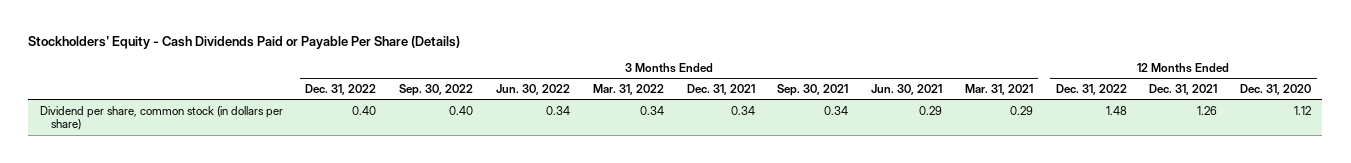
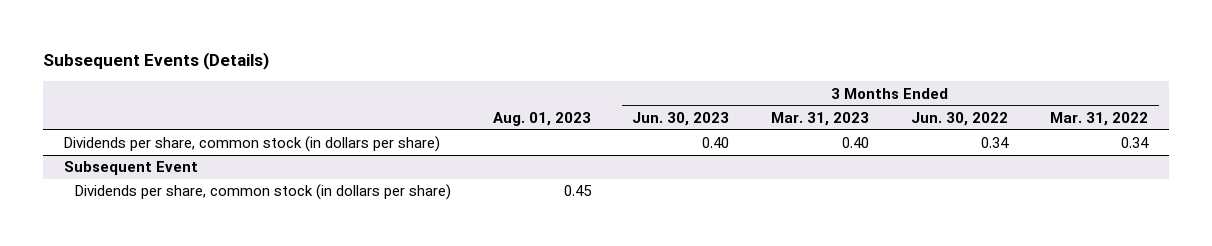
- Stockholders' Equity - Cash Dividends Paid or Payable Per Share (Details)
+ Subsequent Events (Details)
- | 3 Months Ended Dec. 31, 2022 | 3 Months Ended Sep. 30, 2022 | 3 Months Ended Jun. 30, 2022 | 3 Months Ended Mar. 31, 2022 | 3 Months Ended Dec. 31, 2021 | 3 Months Ended Sep. 30, 2021 | 3 Months Ended Jun. 30, 2021 | 3 Months Ended Mar. 31, 2021 | 12 Months Ended Dec. 31, 2022 | 12 Months Ended Dec. 31, 2021 | 12 Months Ended Dec. 31, 2020
+ | Aug. 01, 2023 | 3 Months Ended Jun. 30, 2023 | 3 Months Ended Mar. 31, 2023 | 3 Months Ended Jun. 30, 2022 | 3 Months Ended Mar. 31, 2022
- Dividend per share, common stock (in dollars per share) | 0.40 | 0.40 | 0.34 | 0.34 | 0.34 | 0.34 | 0.29 | 0.29 | 1.48 | 1.26 | 1.12
+ Dividends per share, common stock (in dollars per share) | | 0.40 | 0.40 | 0.34 | 0.34
+ Subsequent Event
+ Dividends per share, common stock (in dollars per share) | 0.45 | | | |

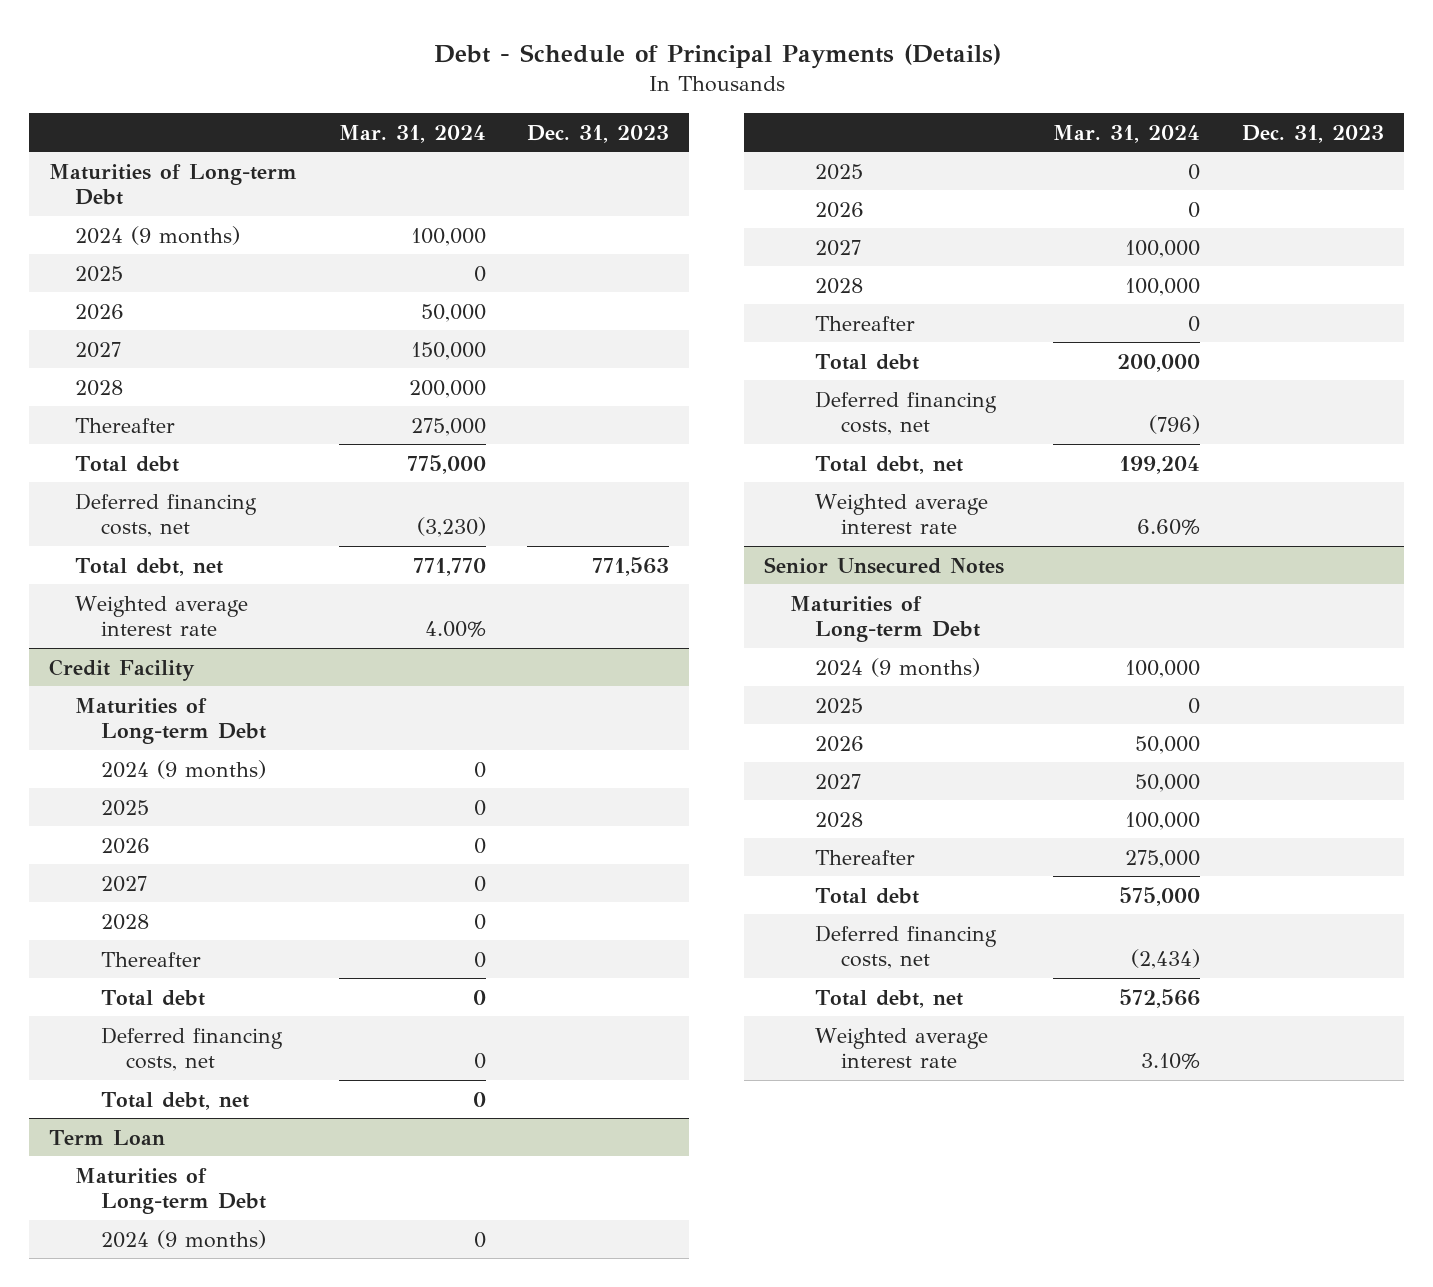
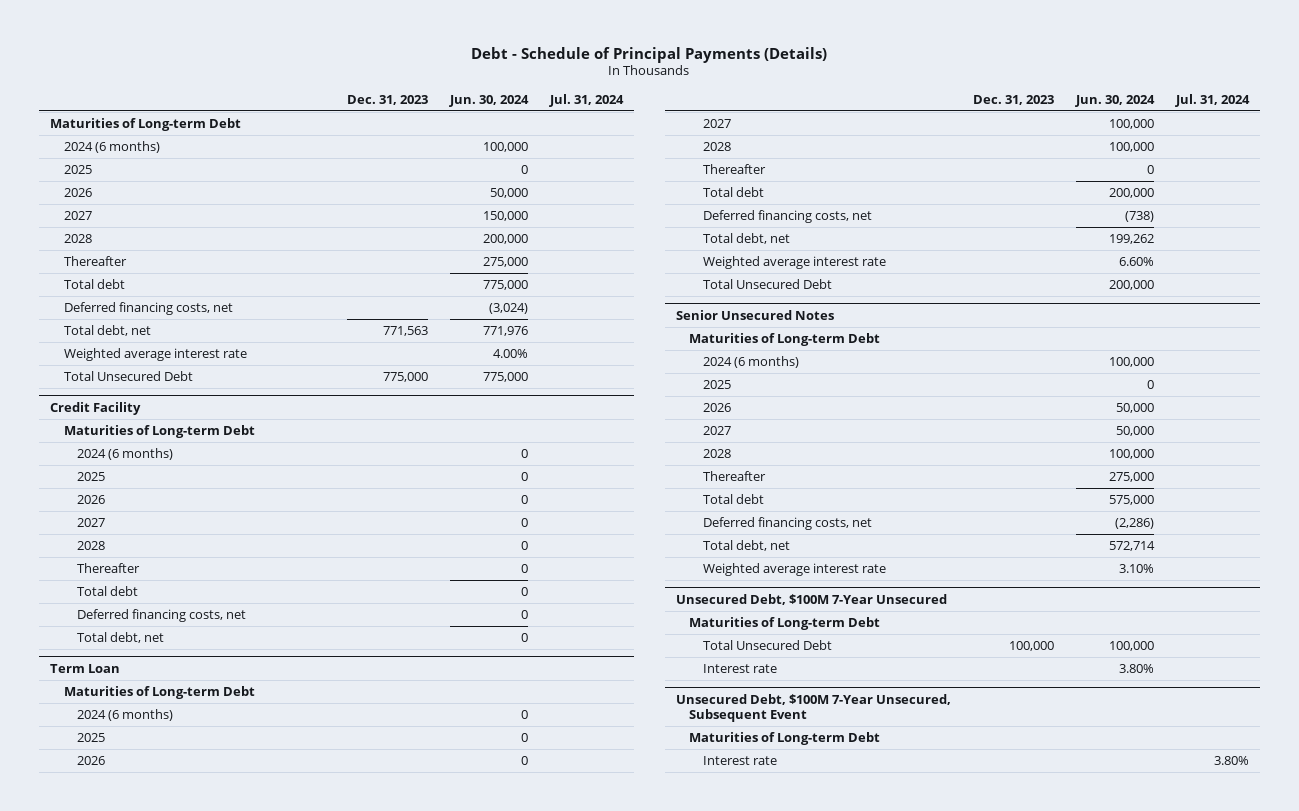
- | Mar. 31, 2024 | Dec. 31, 2023
+ | Dec. 31, 2023 | Jun. 30, 2024 | Jul. 31, 2024
- 2024 (9 months) | 100,000 |
+ 2024 (6 months) | | 100,000 |
+ Total Unsecured Debt | 775,000 | 775,000 |
@ Credit Facility
- 2024 (9 months) | 0 |
+ 2024 (6 months) | | 0 |
@ Term Loan
- 2024 (9 months) | 0 |
+ 2024 (6 months) | | 0 |
+ Total Unsecured Debt | | 200,000 |
@ Senior Unsecured Notes
- 2024 (9 months) | 100,000 |
+ 2024 (6 months) | | 100,000 |
+ Unsecured Debt, $100M 7-Year Unsecured
+ Maturities of Long-term Debt
+ Total Unsecured Debt | 100,000 | 100,000 |
+ Interest rate | | 3.80% |
+ Unsecured Debt, $100M 7-Year Unsecured, Subsequent Event
+ Maturities of Long-term Debt
+ Interest rate | | | 3.80%

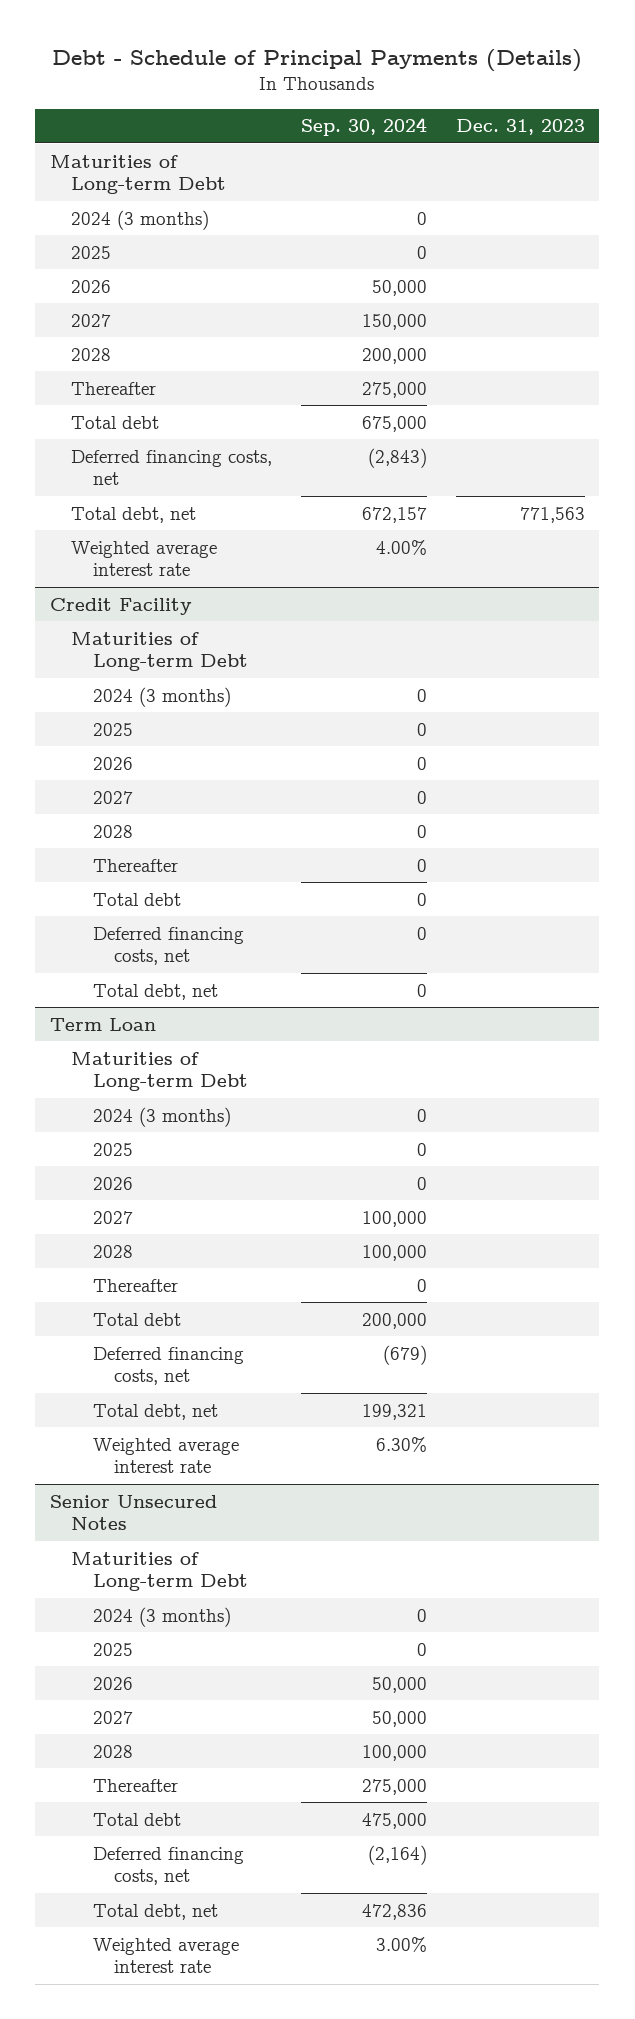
- | Dec. 31, 2023 | Jun. 30, 2024 | Jul. 31, 2024
+ | Sep. 30, 2024 | Dec. 31, 2023
- 2024 (6 months) | | 100,000 |
+ 2024 (3 months) | 0 |
- Total Unsecured Debt | 775,000 | 775,000 |
@ Credit Facility
- 2024 (6 months) | | 0 |
+ 2024 (3 months) | 0 |
@ Term Loan
- 2024 (6 months) | | 0 |
+ 2024 (3 months) | 0 |
- Total Unsecured Debt | | 200,000 |
@ Senior Unsecured Notes
- 2024 (6 months) | | 100,000 |
+ 2024 (3 months) | 0 |
- Unsecured Debt, $100M 7-Year Unsecured
- Maturities of Long-term Debt
- Total Unsecured Debt | 100,000 | 100,000 |
- Interest rate | | 3.80% |
- Unsecured Debt, $100M 7-Year Unsecured, Subsequent Event
- Maturities of Long-term Debt
- Interest rate | | | 3.80%

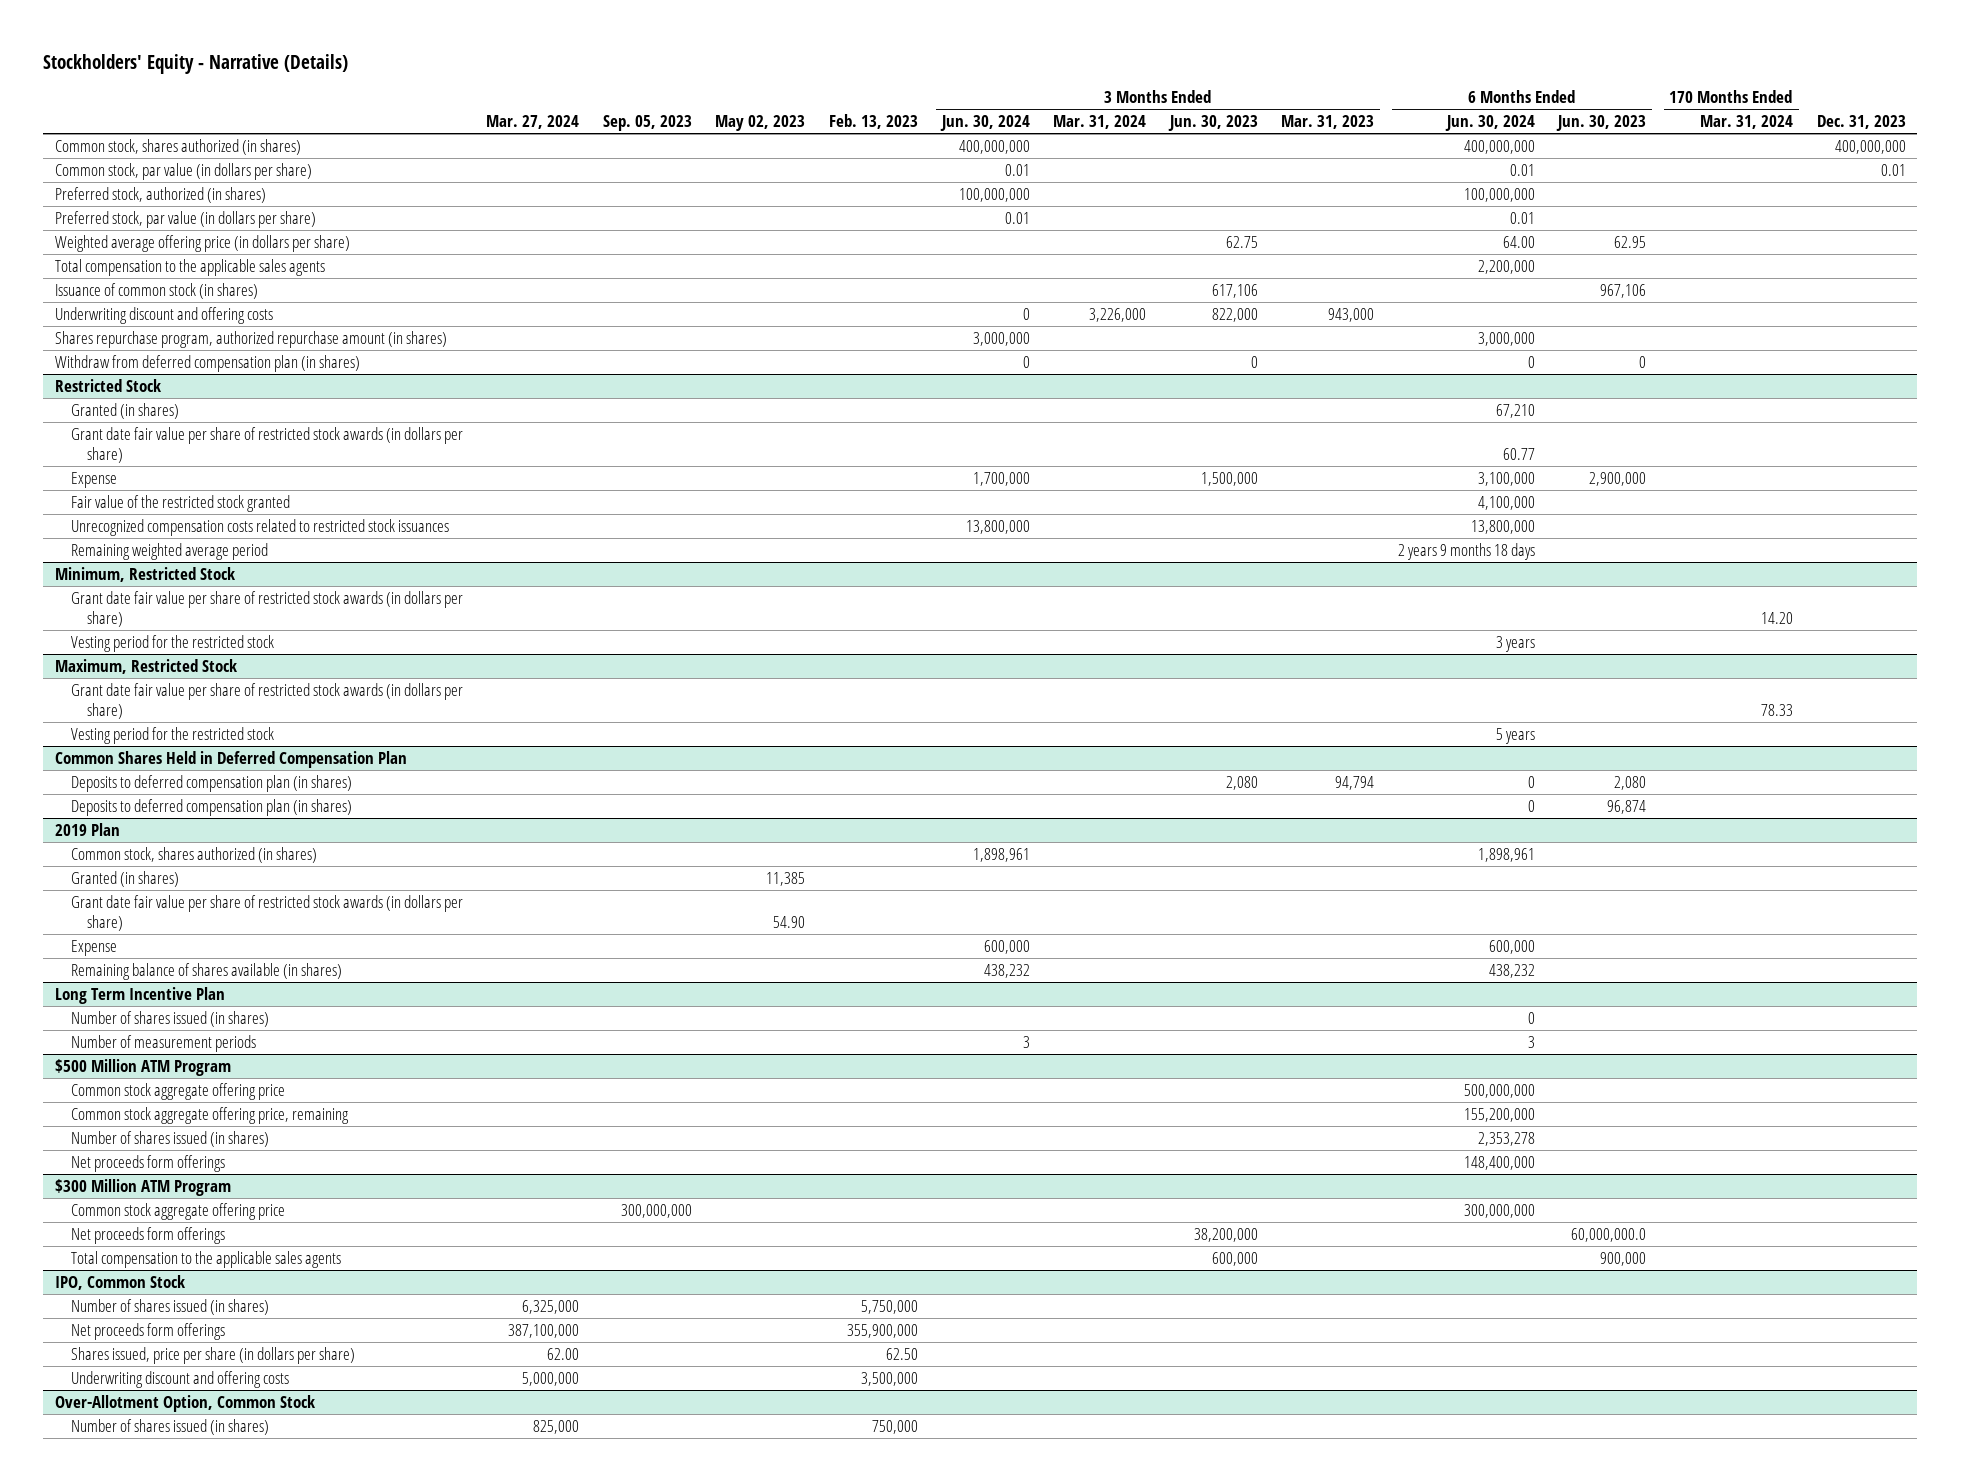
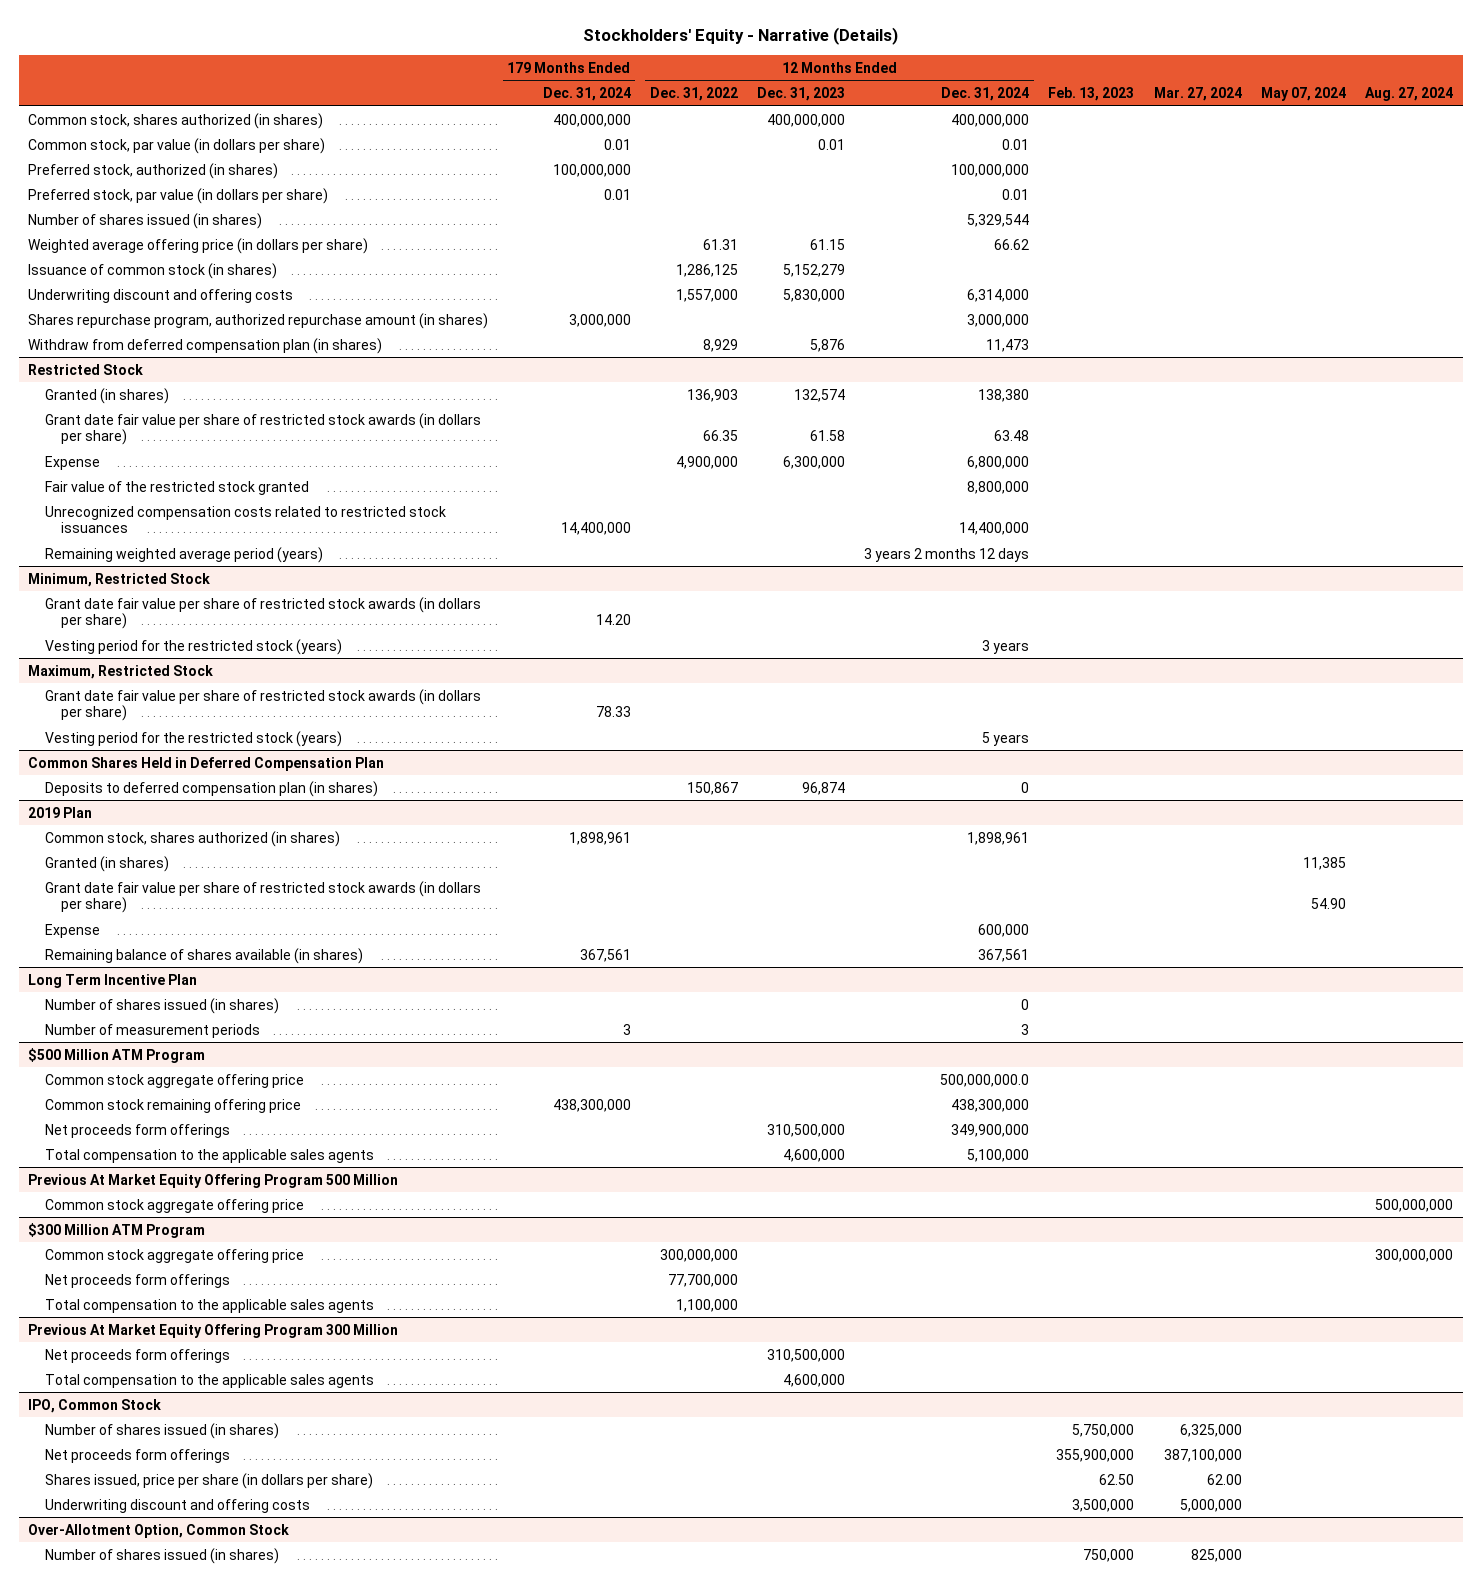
- | Mar. 27, 2024 | Sep. 05, 2023 | May 02, 2023 | Feb. 13, 2023 | 3 Months Ended Jun. 30, 2024 | 3 Months Ended Mar. 31, 2024 | 3 Months Ended Jun. 30, 2023 | 3 Months Ended Mar. 31, 2023 | 6 Months Ended Jun. 30, 2024 | 6 Months Ended Jun. 30, 2023 | 170 Months Ended Mar. 31, 2024 | Dec. 31, 2023
+ | 179 Months Ended Dec. 31, 2024 | 12 Months Ended Dec. 31, 2022 | 12 Months Ended Dec. 31, 2023 | 12 Months Ended Dec. 31, 2024 | Feb. 13, 2023 | Mar. 27, 2024 | May 07, 2024 | Aug. 27, 2024
+ Number of shares issued (in shares) | | | | 5,329,544 | | | |
- Total compensation to the applicable sales agents | | | | | | | | | 2,200,000 | | |
@ Restricted Stock
- Remaining weighted average period | | | | | | | | | 2 years 9 months 18 days | | |
+ Remaining weighted average period (years) | | | | 3 years 2 months 12 days | | | |
@ Minimum, Restricted Stock
- Vesting period for the restricted stock | | | | | | | | | 3 years | | |
+ Vesting period for the restricted stock (years) | | | | 3 years | | | |
@ Maximum, Restricted Stock
- Vesting period for the restricted stock | | | | | | | | | 5 years | | |
+ Vesting period for the restricted stock (years) | | | | 5 years | | | |
@ Common Shares Held in Deferred Compensation Plan
- Deposits to deferred compensation plan (in shares) | | | | | | | | | 0 | 96,874 | |
@ $500 Million ATM Program
- Common stock aggregate offering price, remaining | | | | | | | | | 155,200,000 | | |
- Number of shares issued (in shares) | | | | | | | | | 2,353,278 | | |
+ Common stock remaining offering price | 438,300,000 | | | 438,300,000 | | | |
+ Total compensation to the applicable sales agents | | | 4,600,000 | 5,100,000 | | | |
+ Previous At Market Equity Offering Program 500 Million
+ Common stock aggregate offering price | | | | | | | | 500,000,000
+ Previous At Market Equity Offering Program 300 Million
+ Net proceeds form offerings | | | 310,500,000 | | | | |
+ Total compensation to the applicable sales agents | | | 4,600,000 | | | | |

